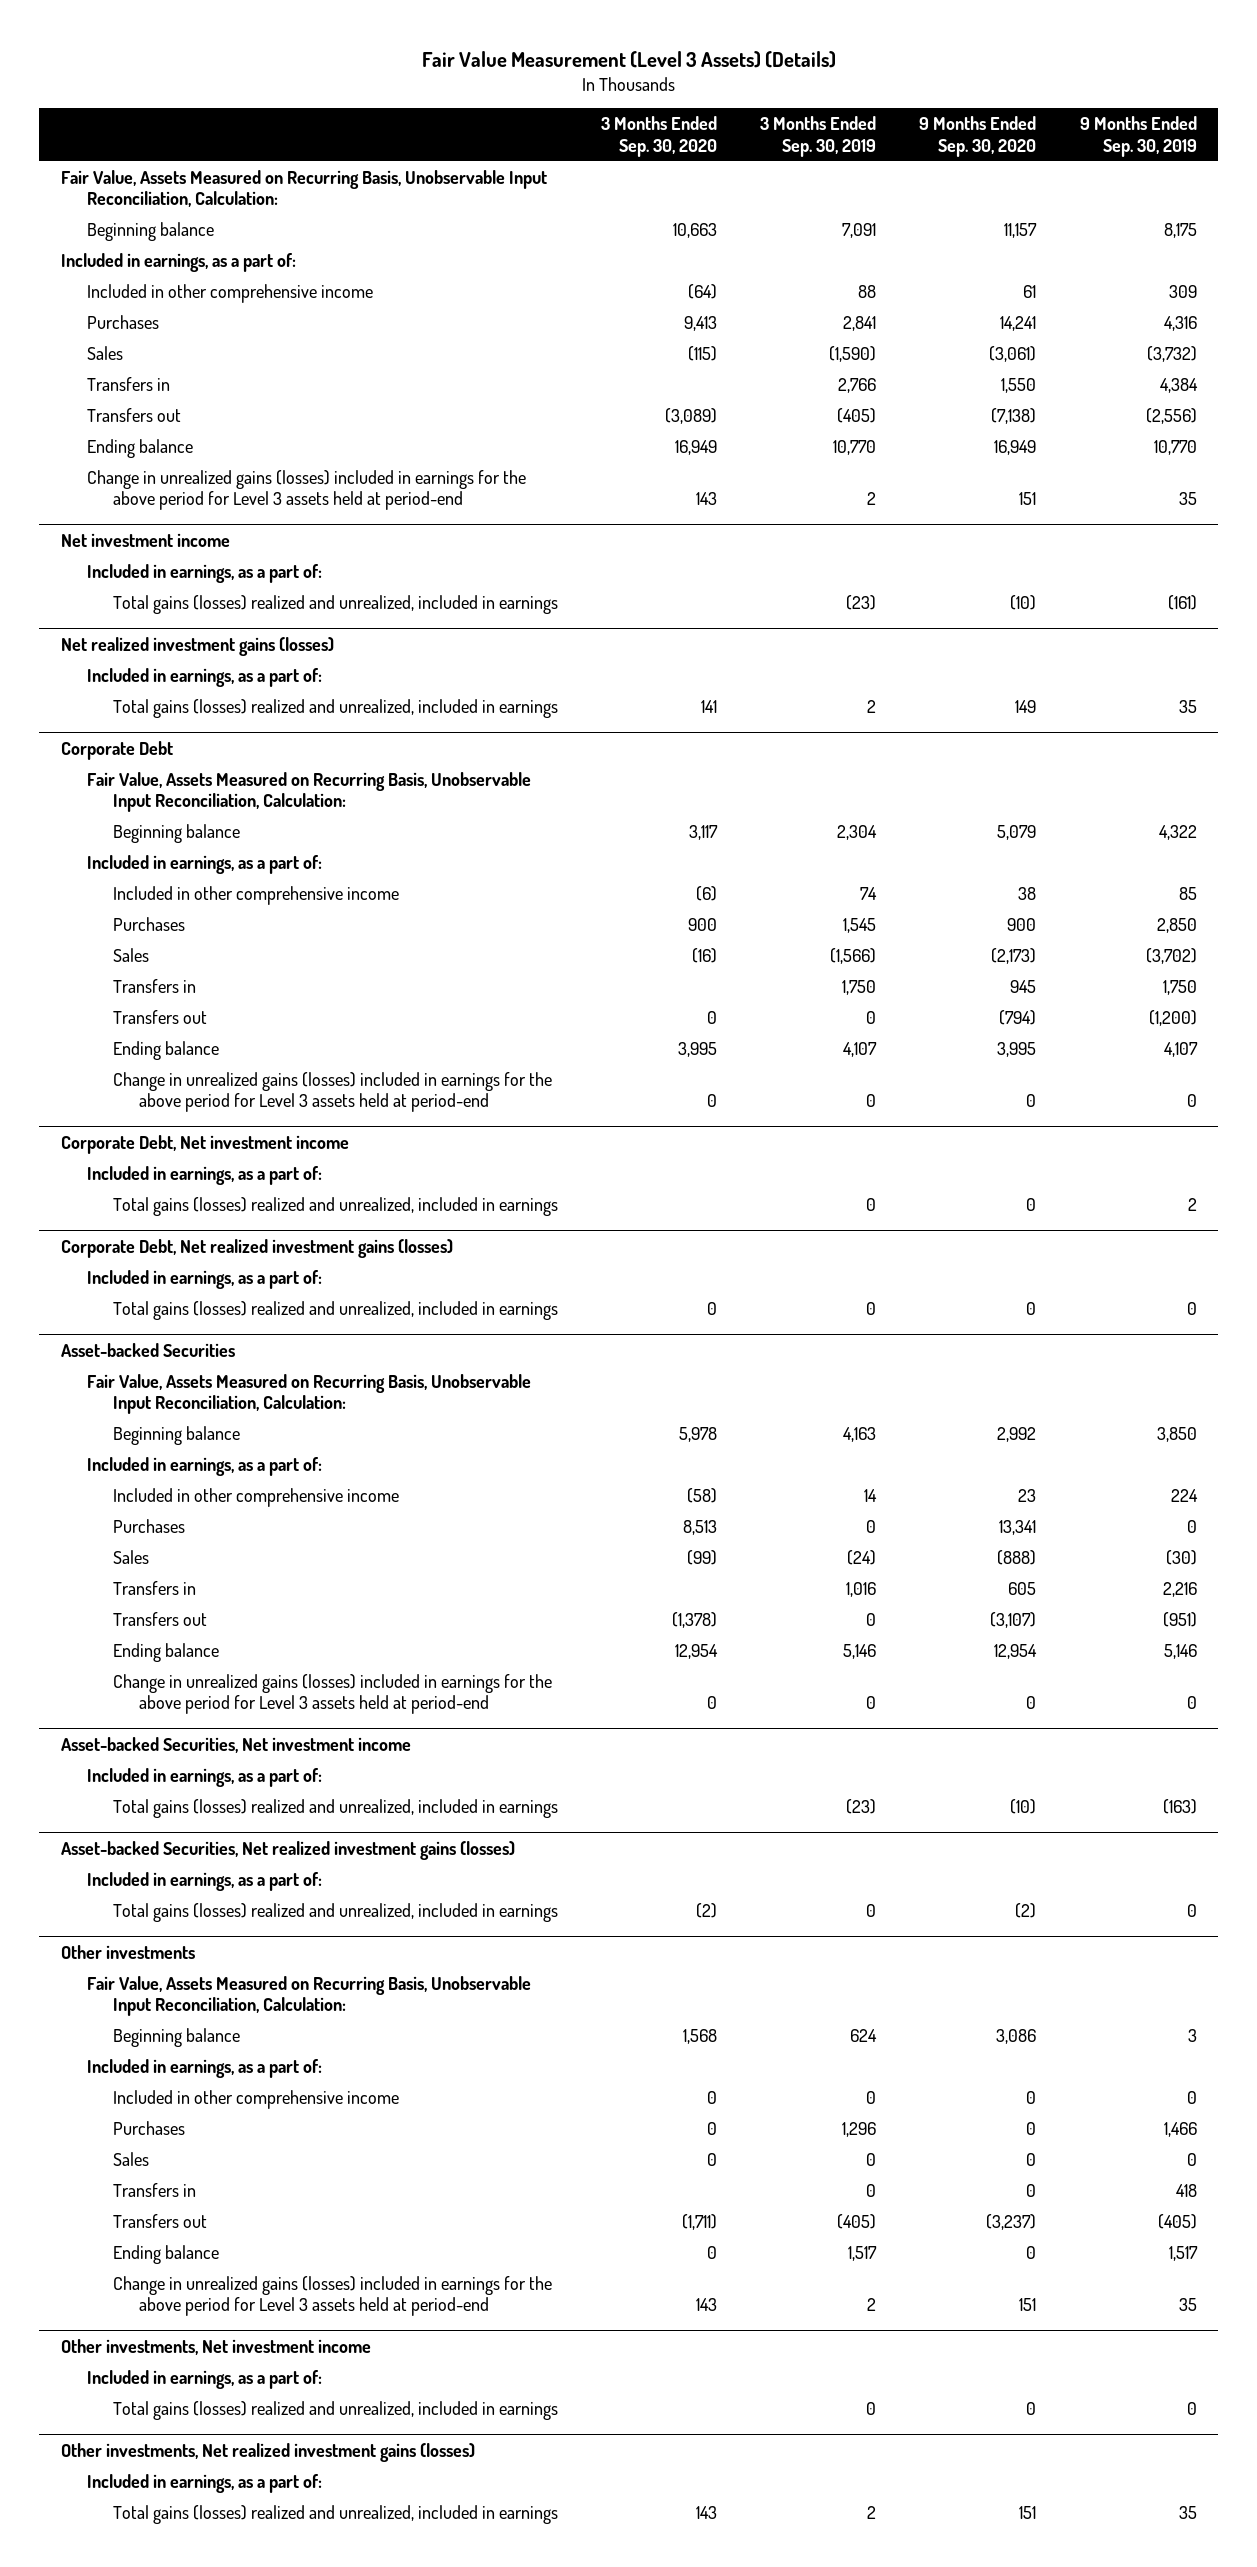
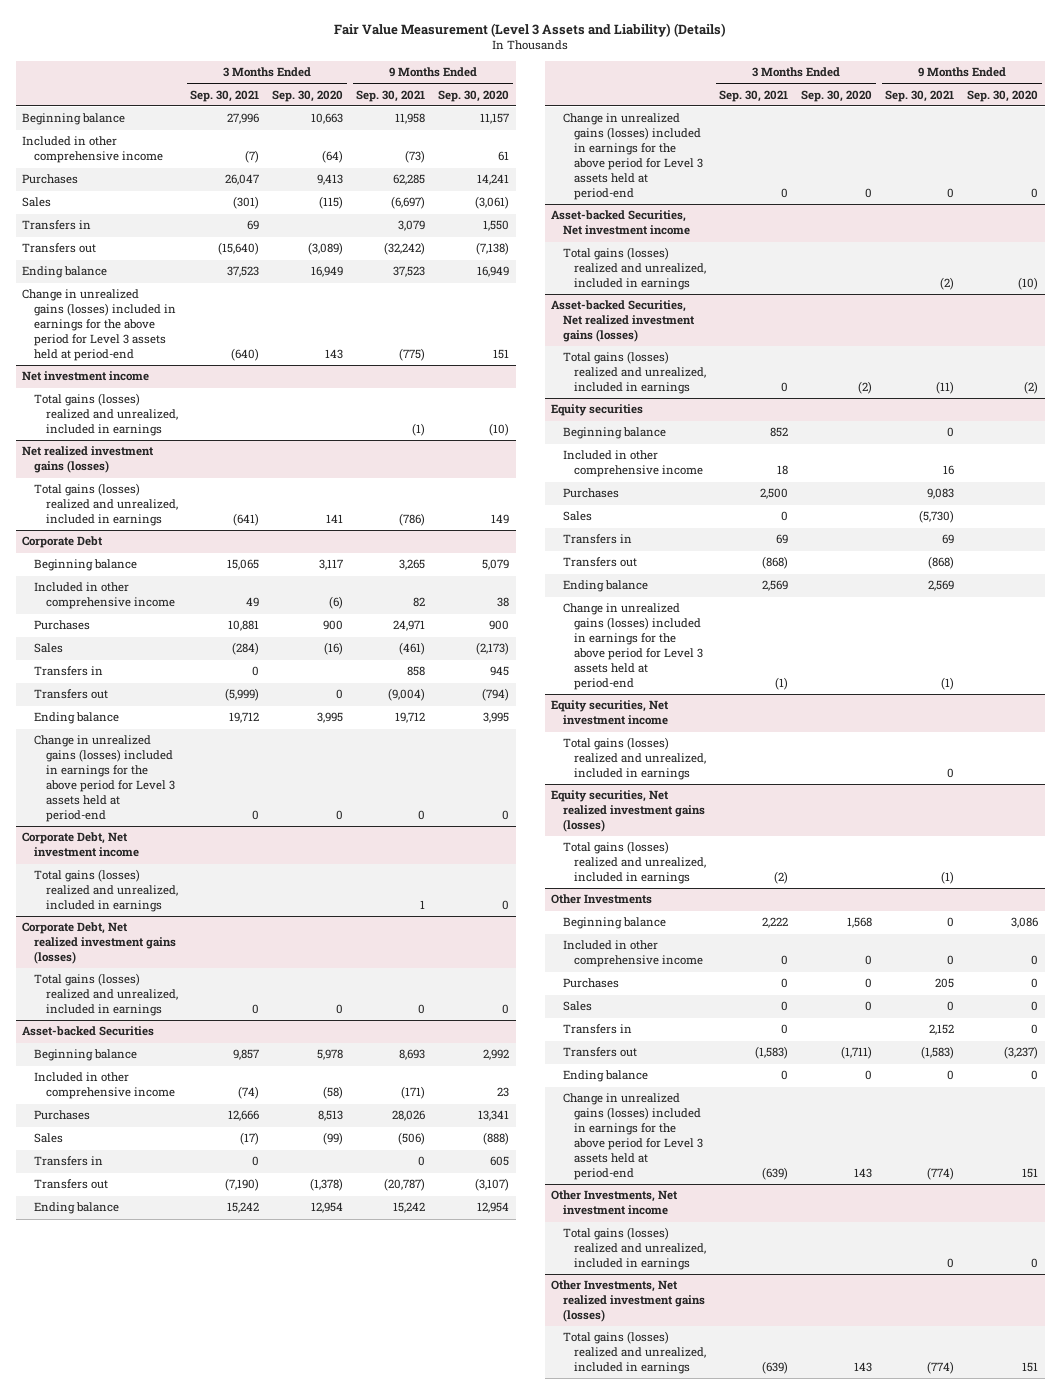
- Fair Value Measurement (Level 3 Assets) (Details)
+ Fair Value Measurement (Level 3 Assets and Liability) (Details)
- | 3 Months Ended Sep. 30, 2020 | 3 Months Ended Sep. 30, 2019 | 9 Months Ended Sep. 30, 2020 | 9 Months Ended Sep. 30, 2019
+ | 3 Months Ended Sep. 30, 2021 | 3 Months Ended Sep. 30, 2020 | 9 Months Ended Sep. 30, 2021 | 9 Months Ended Sep. 30, 2020
- Fair Value, Assets Measured on Recurring Basis, Unobservable Input Reconciliation, Calculation:
- Included in earnings, as a part of:
@ Net investment income
- Included in earnings, as a part of:
@ Net realized investment gains (losses)
- Included in earnings, as a part of:
@ Corporate Debt
- Fair Value, Assets Measured on Recurring Basis, Unobservable Input Reconciliation, Calculation:
- Included in earnings, as a part of:
@ Corporate Debt, Net investment income
- Included in earnings, as a part of:
@ Corporate Debt, Net realized investment gains (losses)
- Included in earnings, as a part of:
@ Asset-backed Securities
- Fair Value, Assets Measured on Recurring Basis, Unobservable Input Reconciliation, Calculation:
- Included in earnings, as a part of:
@ Asset-backed Securities, Net investment income
- Included in earnings, as a part of:
@ Asset-backed Securities, Net realized investment gains (losses)
- Included in earnings, as a part of:
- Other investments
- Fair Value, Assets Measured on Recurring Basis, Unobservable Input Reconciliation, Calculation:
+ Equity securities
+ Beginning balance | 852 | | 0 |
+ Included in other comprehensive income | 18 | | 16 |
+ Purchases | 2,500 | | 9,083 |
+ Sales | 0 | | (5,730) |
+ Transfers in | 69 | | 69 |
+ Transfers out | (868) | | (868) |
+ Ending balance | 2,569 | | 2,569 |
+ Change in unrealized gains (losses) included in earnings for the above period for Level 3 assets held at period-end | (1) | | (1) |
+ Equity securities, Net investment income
+ Total gains (losses) realized and unrealized, included in earnings | | | 0 |
+ Equity securities, Net realized investment gains (losses)
+ Total gains (losses) realized and unrealized, included in earnings | (2) | | (1) |
+ Other Investments
- Included in earnings, as a part of:
- Other investments, Net investment income
- Included in earnings, as a part of:
+ Other Investments, Net investment income
- Other investments, Net realized investment gains (losses)
- Included in earnings, as a part of:
+ Other Investments, Net realized investment gains (losses)

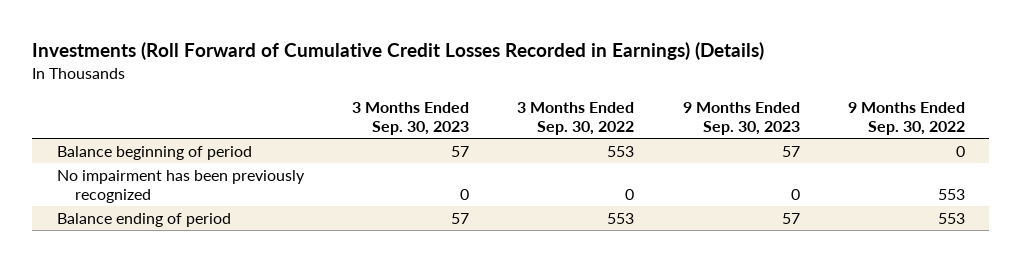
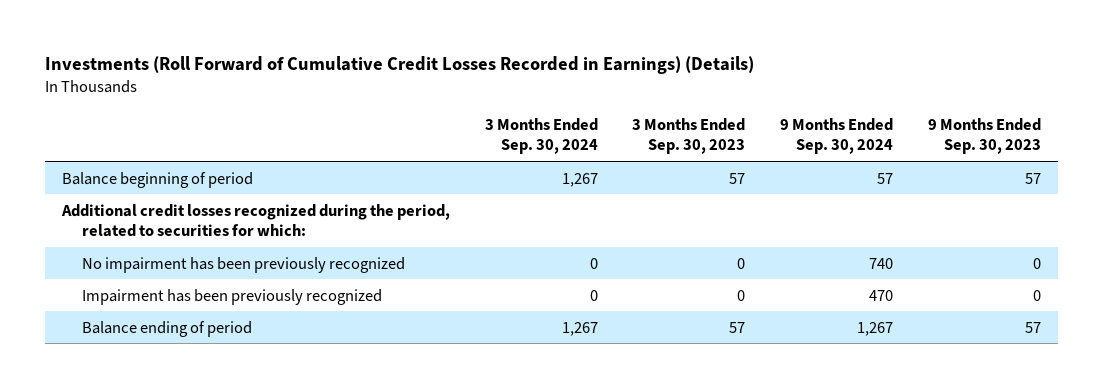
- | 3 Months Ended Sep. 30, 2023 | 3 Months Ended Sep. 30, 2022 | 9 Months Ended Sep. 30, 2023 | 9 Months Ended Sep. 30, 2022
+ | 3 Months Ended Sep. 30, 2024 | 3 Months Ended Sep. 30, 2023 | 9 Months Ended Sep. 30, 2024 | 9 Months Ended Sep. 30, 2023
+ Additional credit losses recognized during the period, related to securities for which:
+ Impairment has been previously recognized | 0 | 0 | 470 | 0

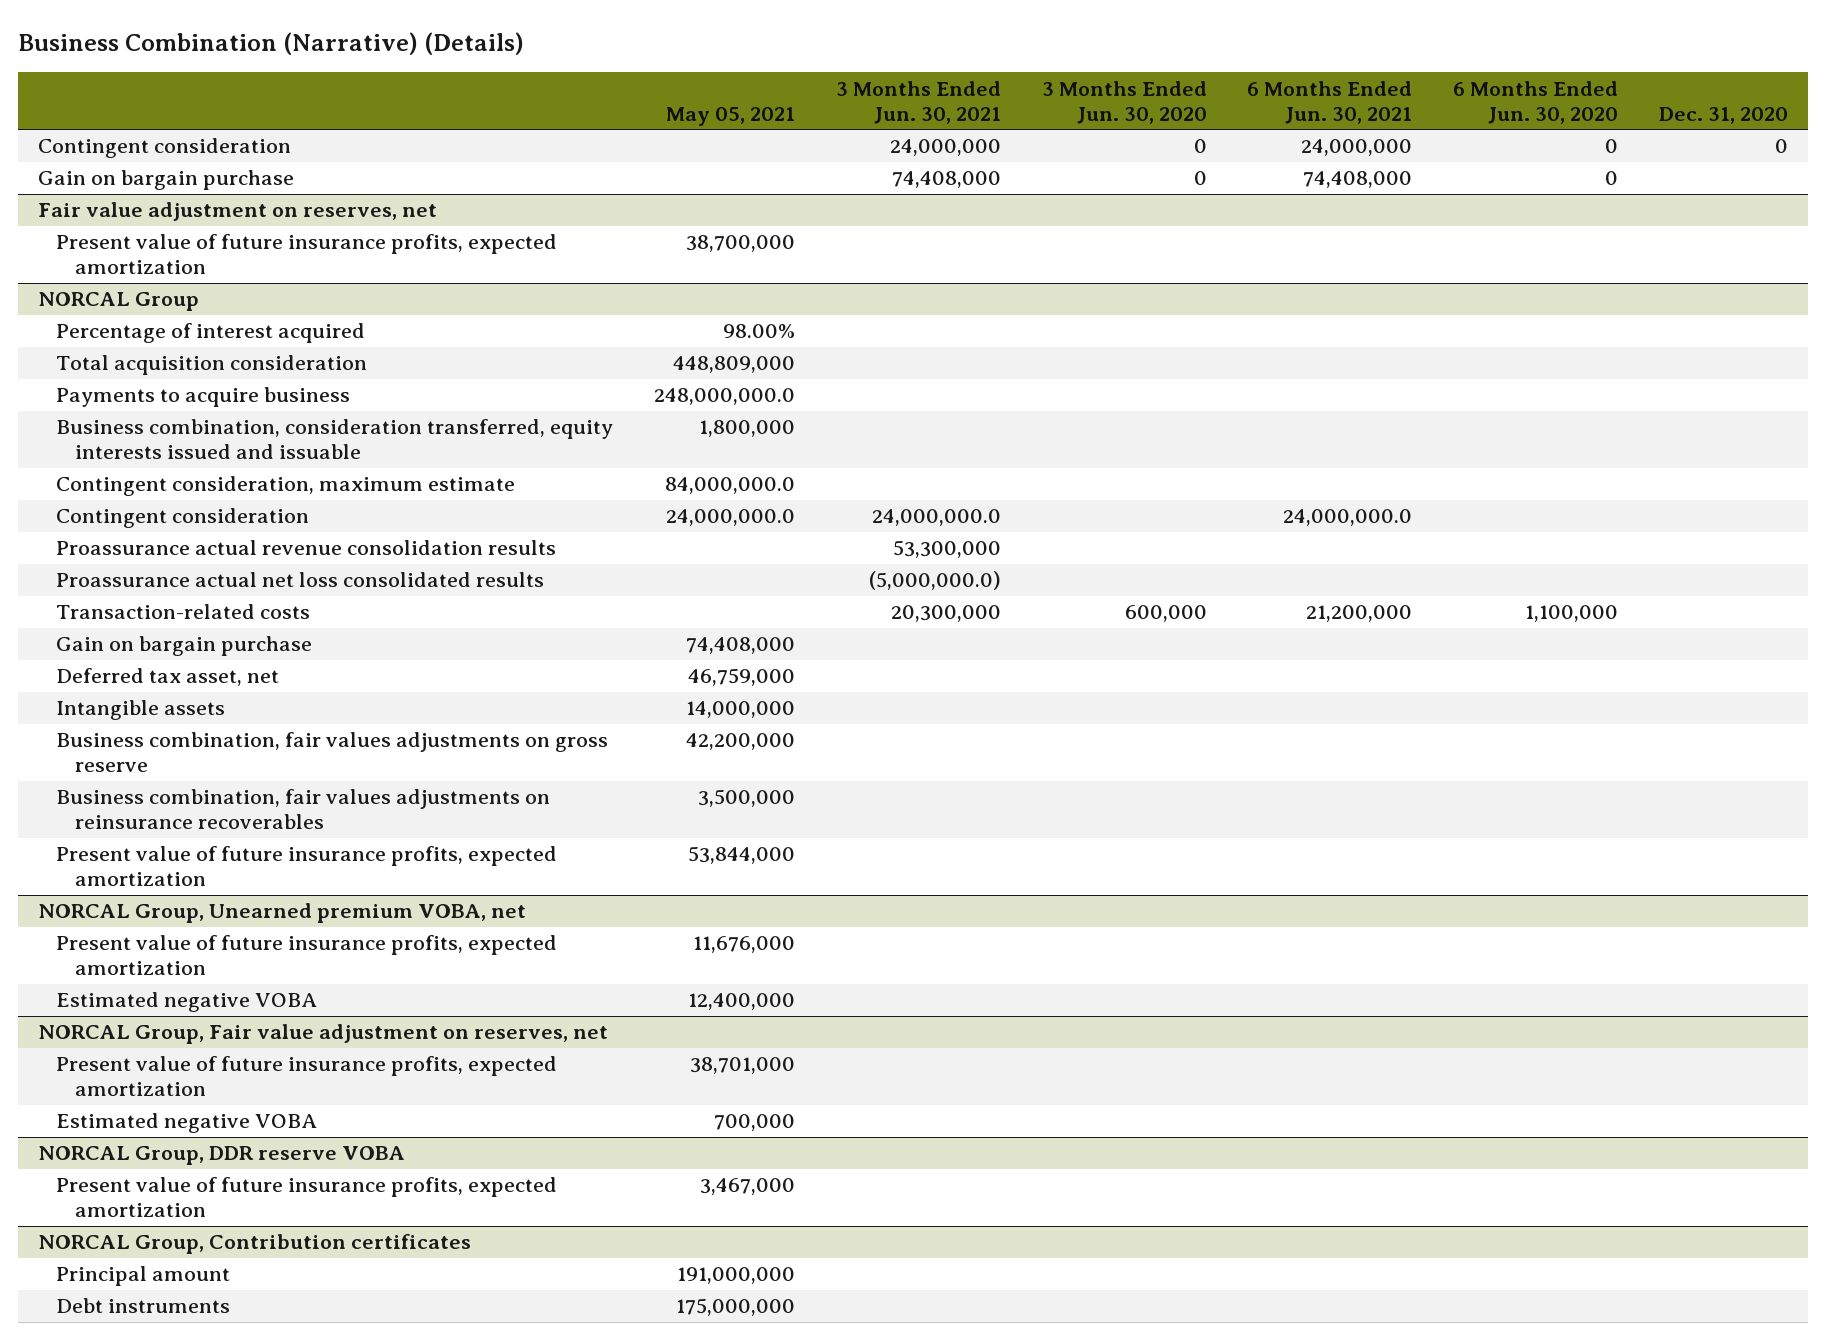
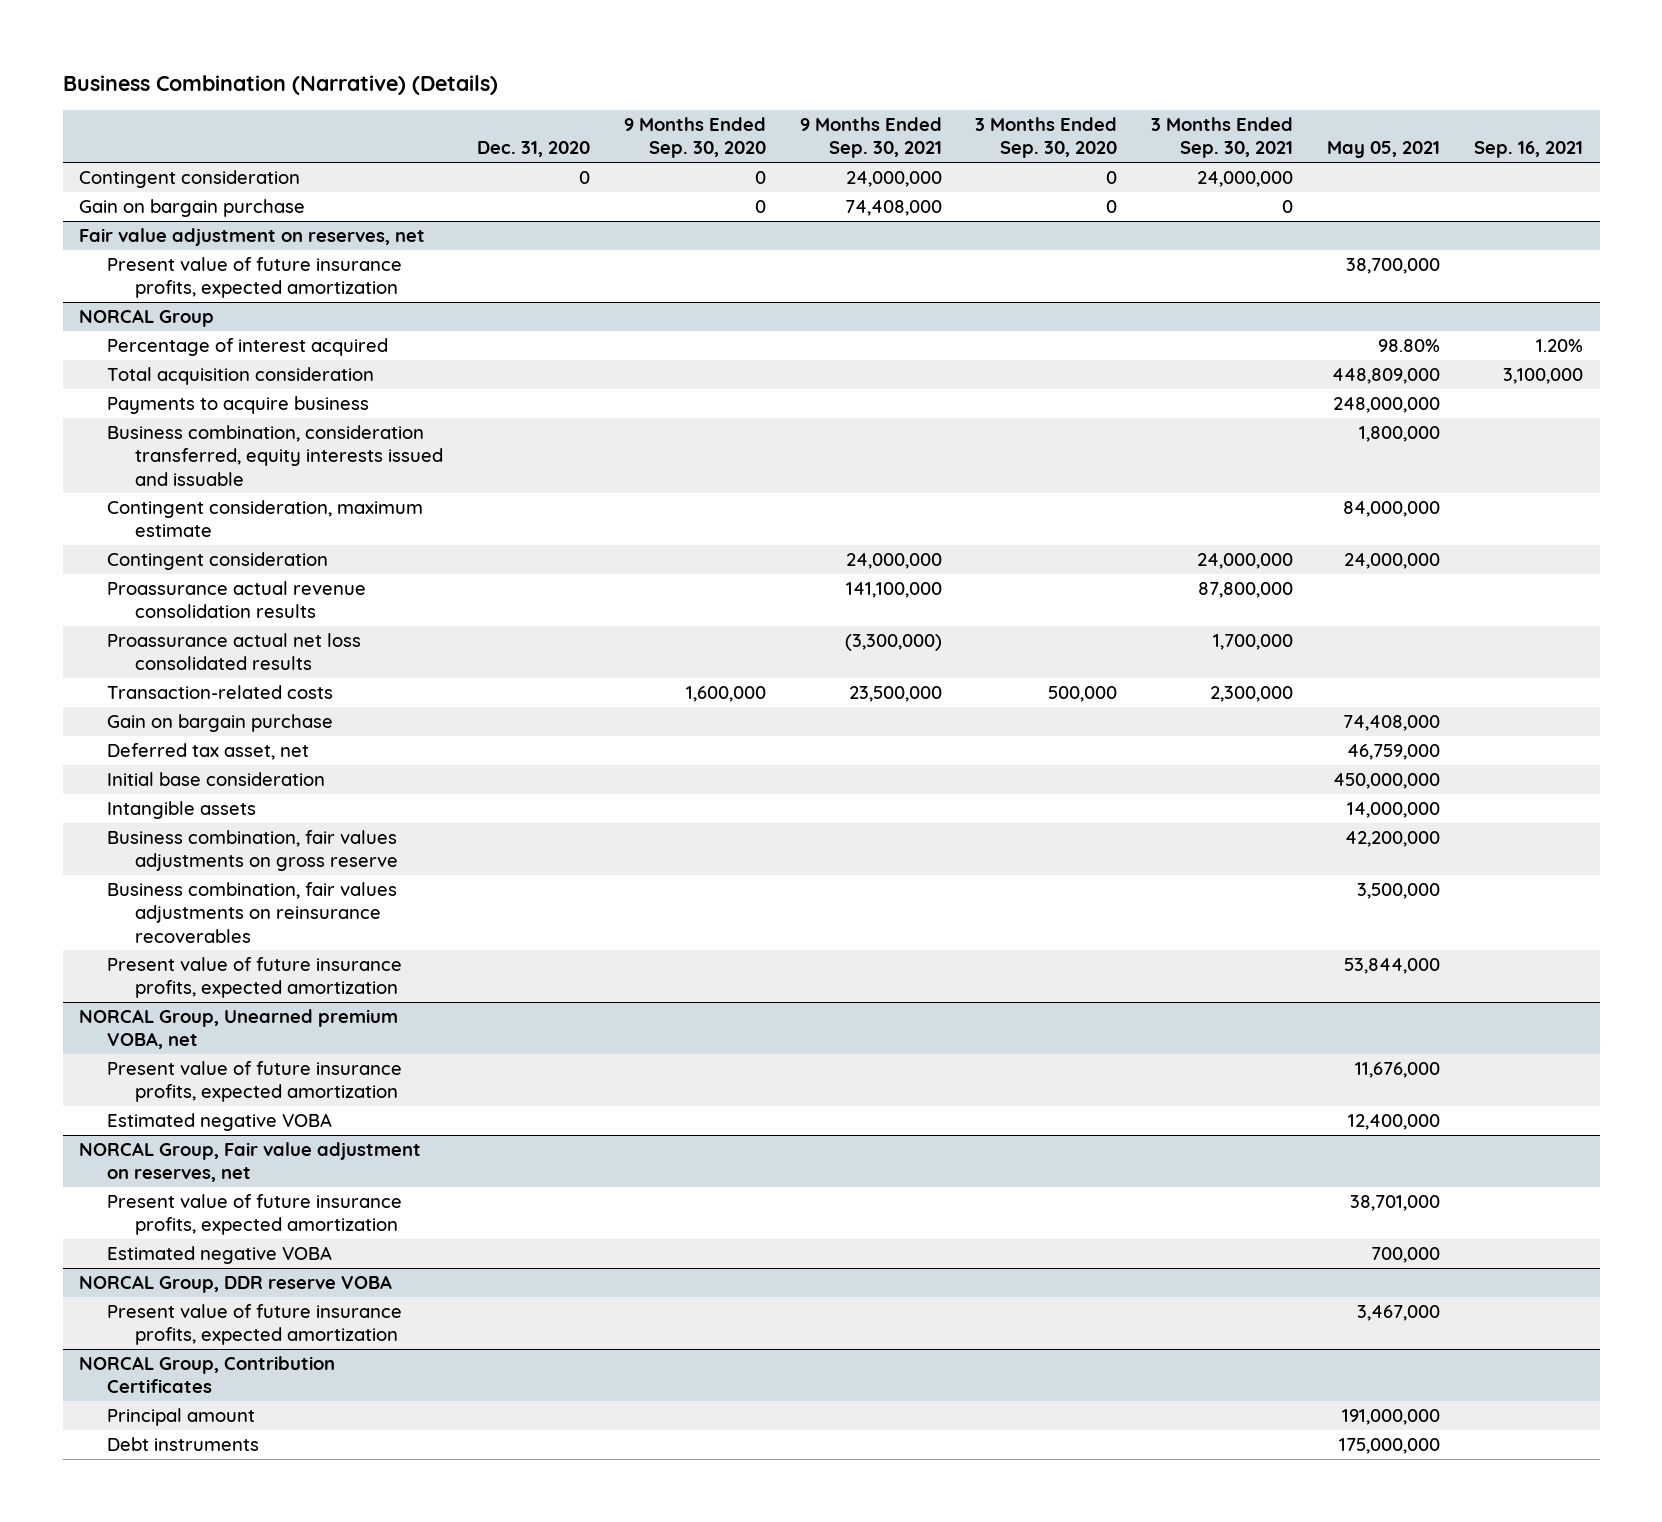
- | May 05, 2021 | 3 Months Ended Jun. 30, 2021 | 3 Months Ended Jun. 30, 2020 | 6 Months Ended Jun. 30, 2021 | 6 Months Ended Jun. 30, 2020 | Dec. 31, 2020
+ | Dec. 31, 2020 | 9 Months Ended Sep. 30, 2020 | 9 Months Ended Sep. 30, 2021 | 3 Months Ended Sep. 30, 2020 | 3 Months Ended Sep. 30, 2021 | May 05, 2021 | Sep. 16, 2021
@ NORCAL Group
- Percentage of interest acquired | 98.00% | | | | |
+ Percentage of interest acquired | | | | | | 98.80% | 1.20%
- Payments to acquire business | 248,000,000.0 | | | | |
+ Payments to acquire business | | | | | | 248,000,000 |
- Contingent consideration, maximum estimate | 84,000,000.0 | | | | |
- Contingent consideration | 24,000,000.0 | 24,000,000.0 | | 24,000,000.0 | |
+ Contingent consideration, maximum estimate | | | | | | 84,000,000 |
+ Contingent consideration | | | 24,000,000 | | 24,000,000 | 24,000,000 |
+ Initial base consideration | | | | | | 450,000,000 |
- NORCAL Group, Contribution certificates
+ NORCAL Group, Contribution Certificates

